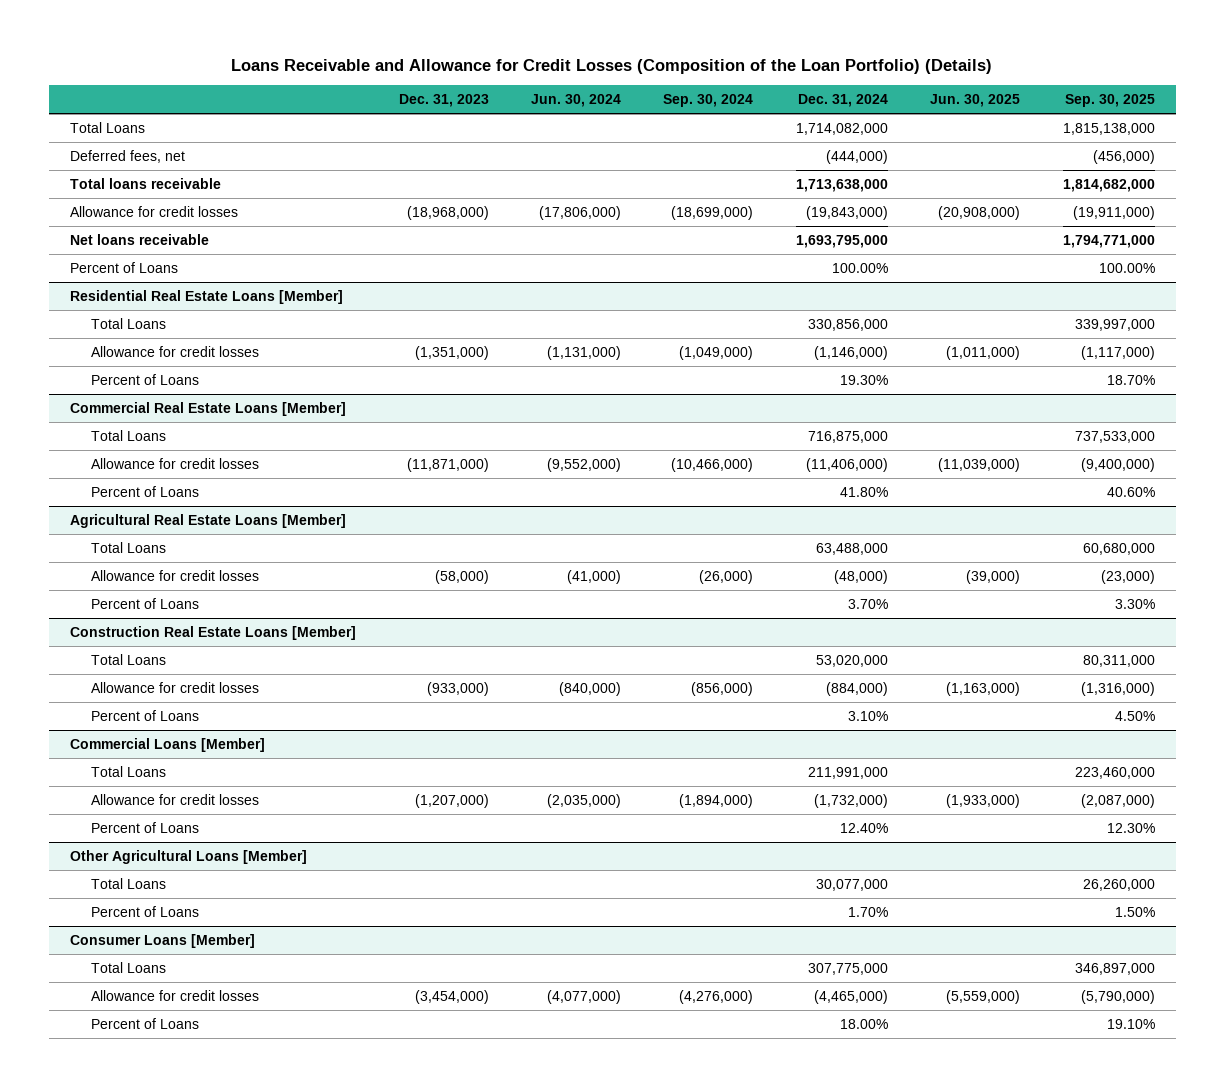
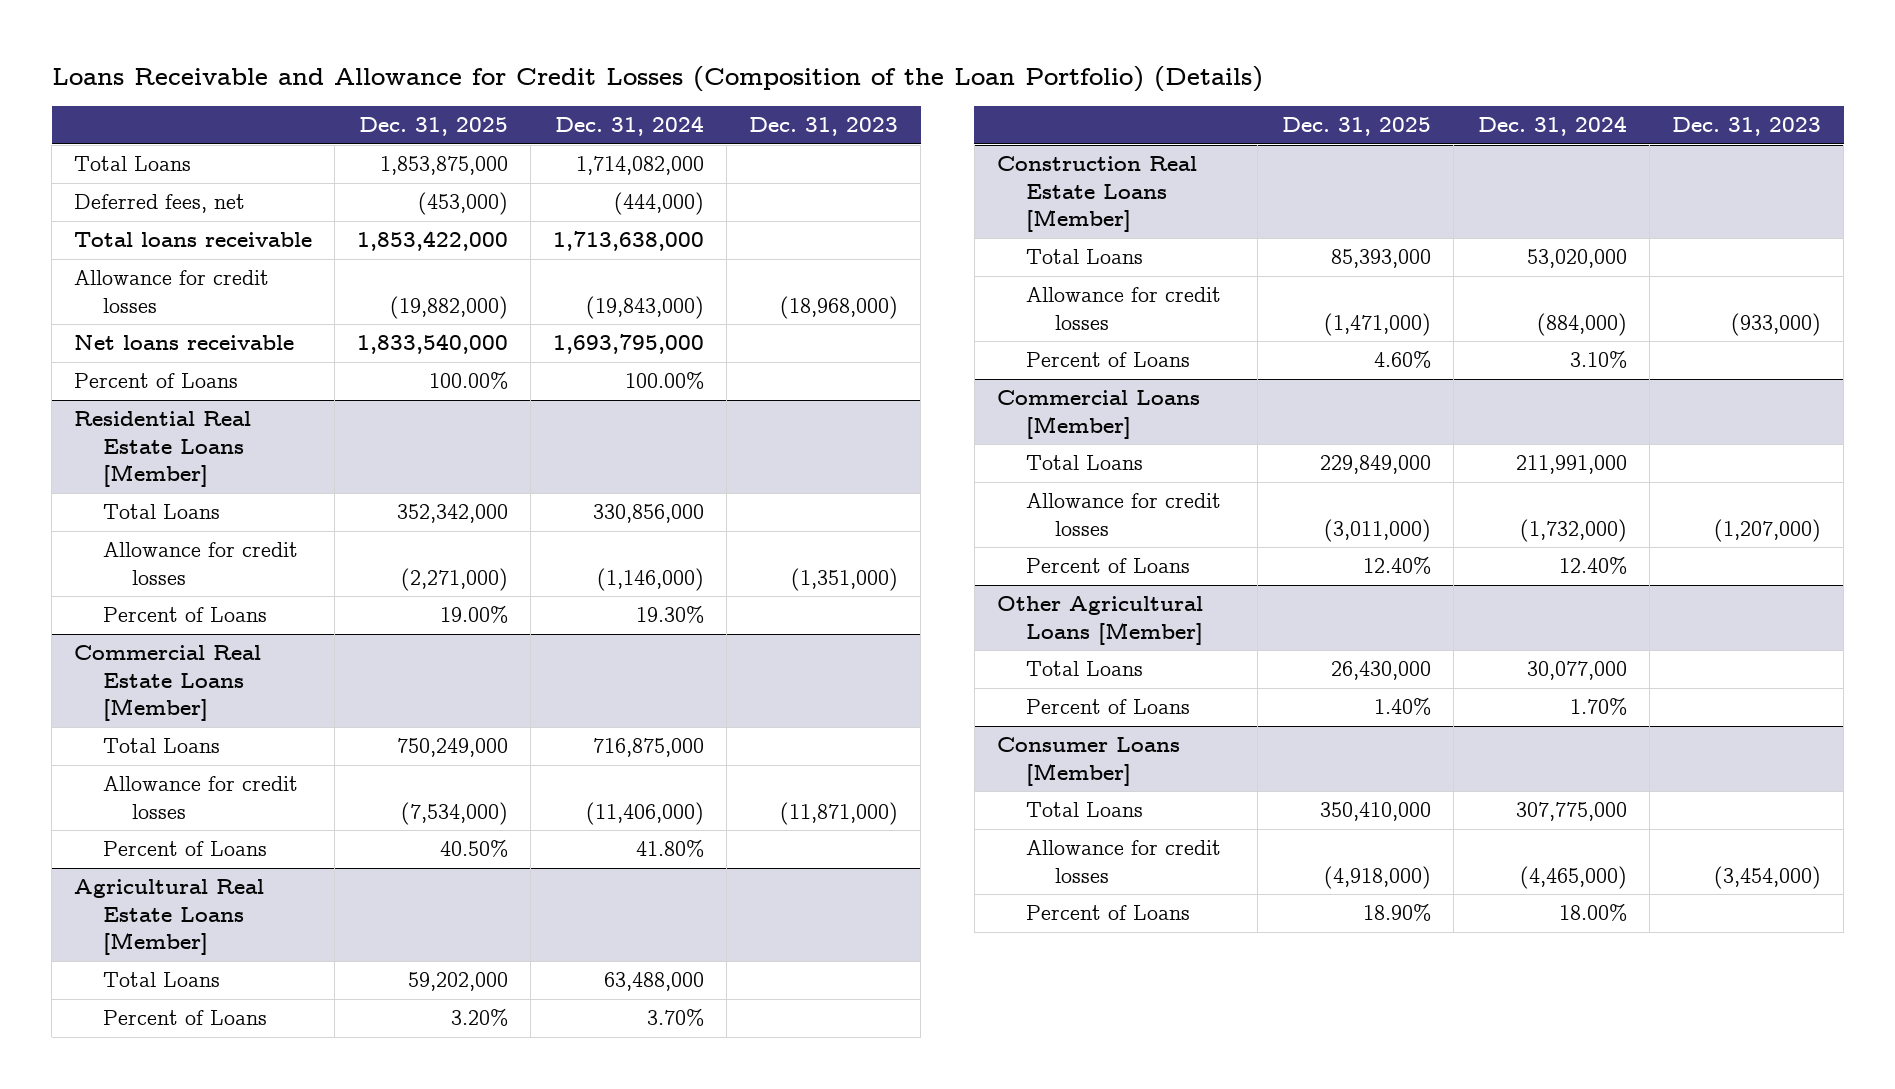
- | Dec. 31, 2023 | Jun. 30, 2024 | Sep. 30, 2024 | Dec. 31, 2024 | Jun. 30, 2025 | Sep. 30, 2025
+ | Dec. 31, 2025 | Dec. 31, 2024 | Dec. 31, 2023
@ Agricultural Real Estate Loans [Member]
- Allowance for credit losses | (58,000) | (41,000) | (26,000) | (48,000) | (39,000) | (23,000)

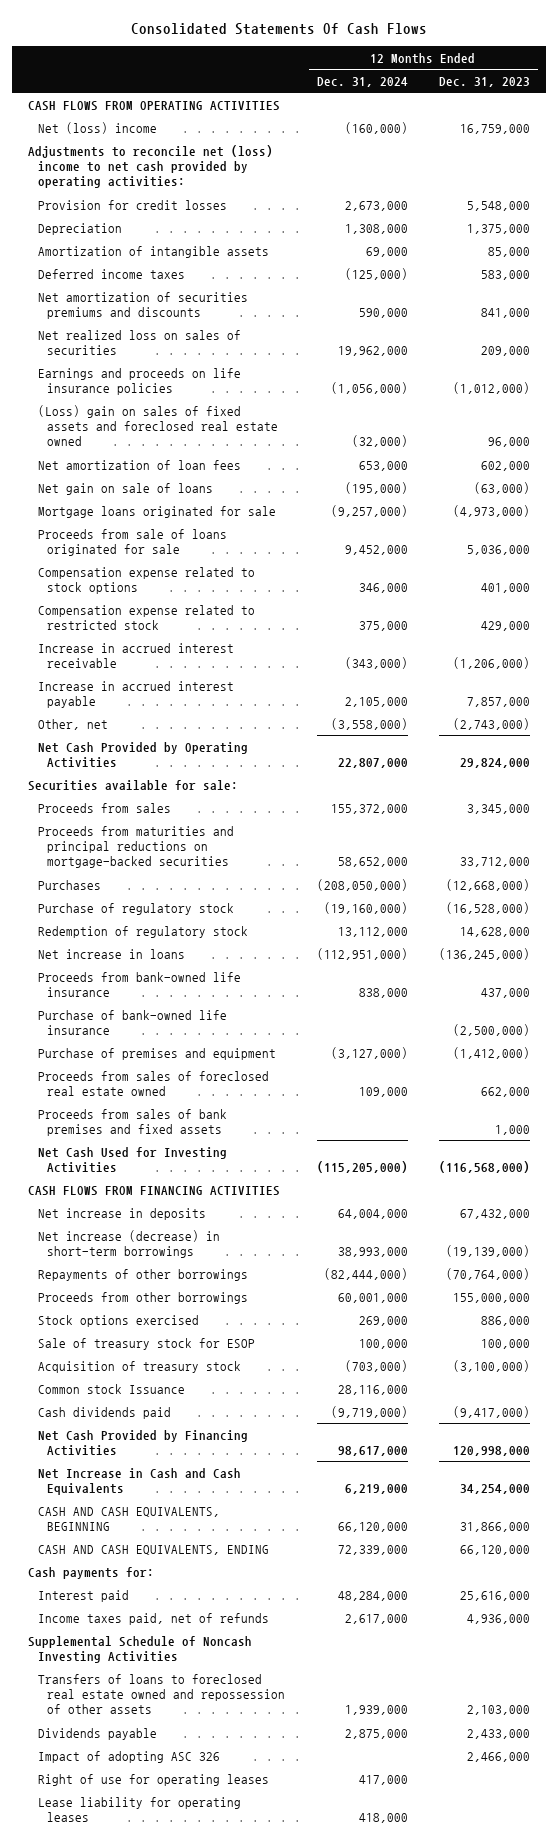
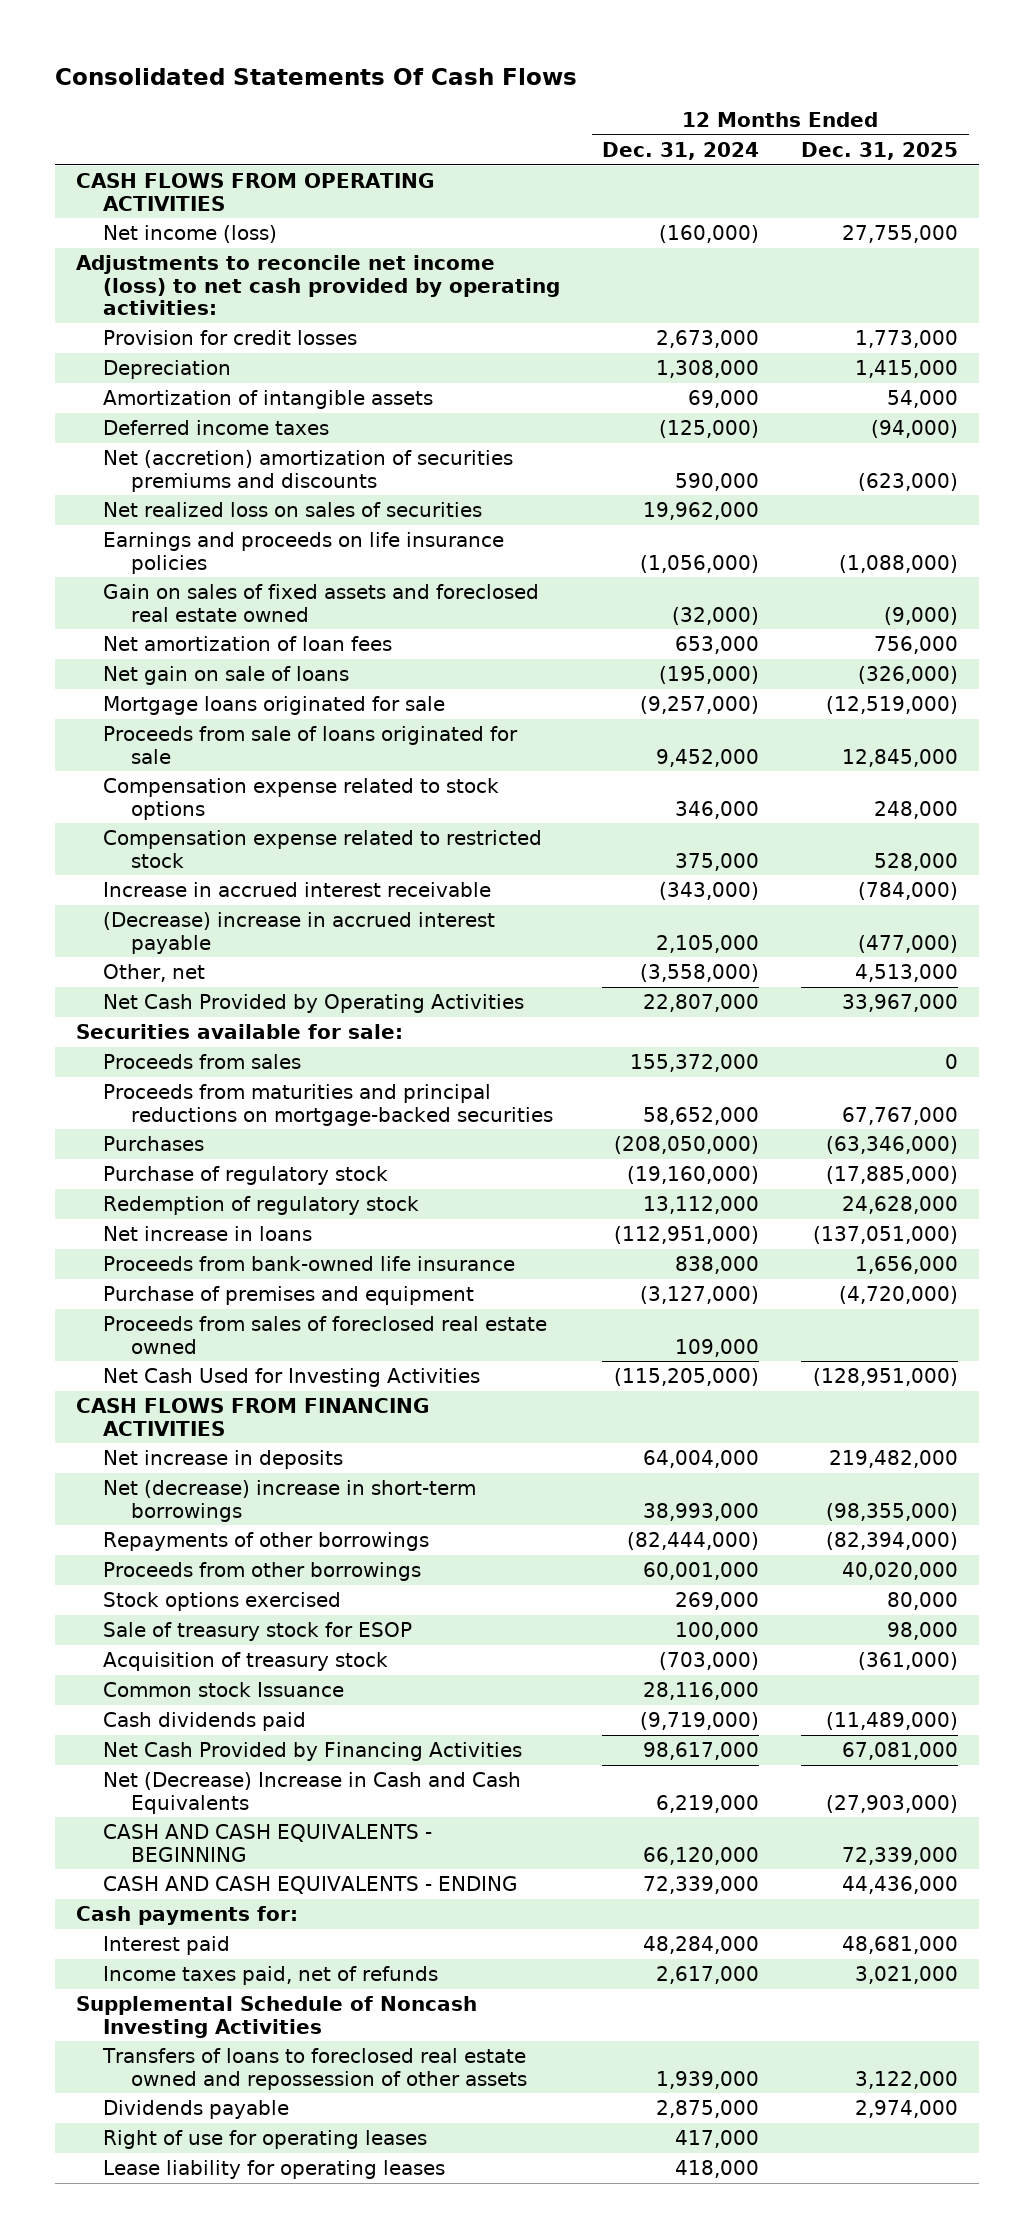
- | 12 Months Ended Dec. 31, 2024 | 12 Months Ended Dec. 31, 2023
+ | 12 Months Ended Dec. 31, 2024 | 12 Months Ended Dec. 31, 2025
- Net (loss) income | (160,000) | 16,759,000
- Adjustments to reconcile net (loss) income to net cash provided by operating activities:
+ Net income (loss) | (160,000) | 27,755,000
+ Adjustments to reconcile net income (loss) to net cash provided by operating activities:
- Net amortization of securities premiums and discounts | 590,000 | 841,000
+ Net (accretion) amortization of securities premiums and discounts | 590,000 | (623,000)
- (Loss) gain on sales of fixed assets and foreclosed real estate owned | (32,000) | 96,000
+ Gain on sales of fixed assets and foreclosed real estate owned | (32,000) | (9,000)
- Increase in accrued interest payable | 2,105,000 | 7,857,000
+ (Decrease) increase in accrued interest payable | 2,105,000 | (477,000)
- Purchase of bank-owned life insurance | | (2,500,000)
- Proceeds from sales of bank premises and fixed assets | | 1,000
- Net increase (decrease) in short-term borrowings | 38,993,000 | (19,139,000)
+ Net (decrease) increase in short-term borrowings | 38,993,000 | (98,355,000)
- Net Increase in Cash and Cash Equivalents | 6,219,000 | 34,254,000
- CASH AND CASH EQUIVALENTS, BEGINNING | 66,120,000 | 31,866,000
- CASH AND CASH EQUIVALENTS, ENDING | 72,339,000 | 66,120,000
+ Net (Decrease) Increase in Cash and Cash Equivalents | 6,219,000 | (27,903,000)
+ CASH AND CASH EQUIVALENTS - BEGINNING | 66,120,000 | 72,339,000
+ CASH AND CASH EQUIVALENTS - ENDING | 72,339,000 | 44,436,000
- Impact of adopting ASC 326 | | 2,466,000

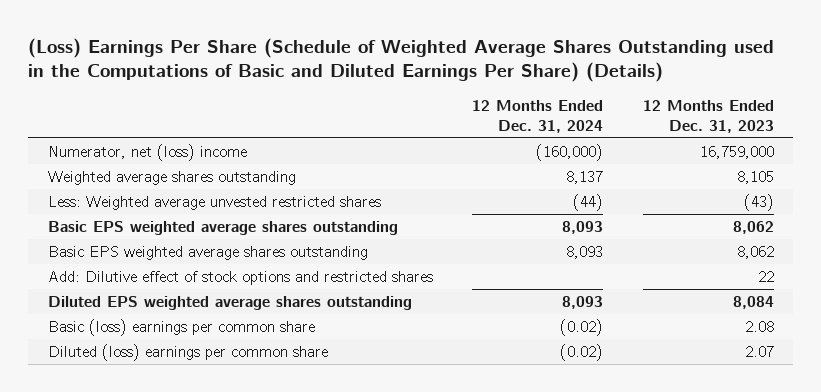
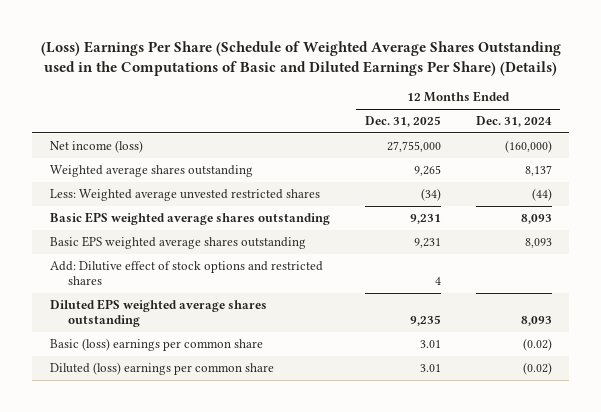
- | 12 Months Ended Dec. 31, 2024 | 12 Months Ended Dec. 31, 2023
+ | 12 Months Ended Dec. 31, 2025 | 12 Months Ended Dec. 31, 2024
- Numerator, net (loss) income | (160,000) | 16,759,000
+ Net income (loss) | 27,755,000 | (160,000)

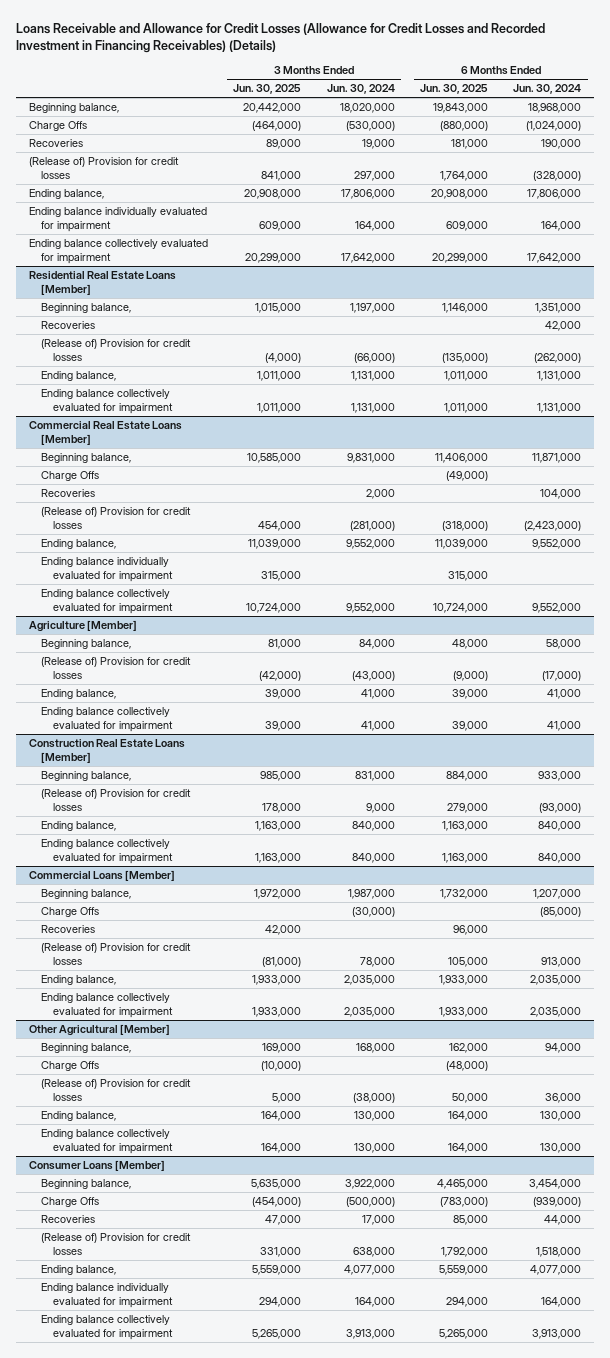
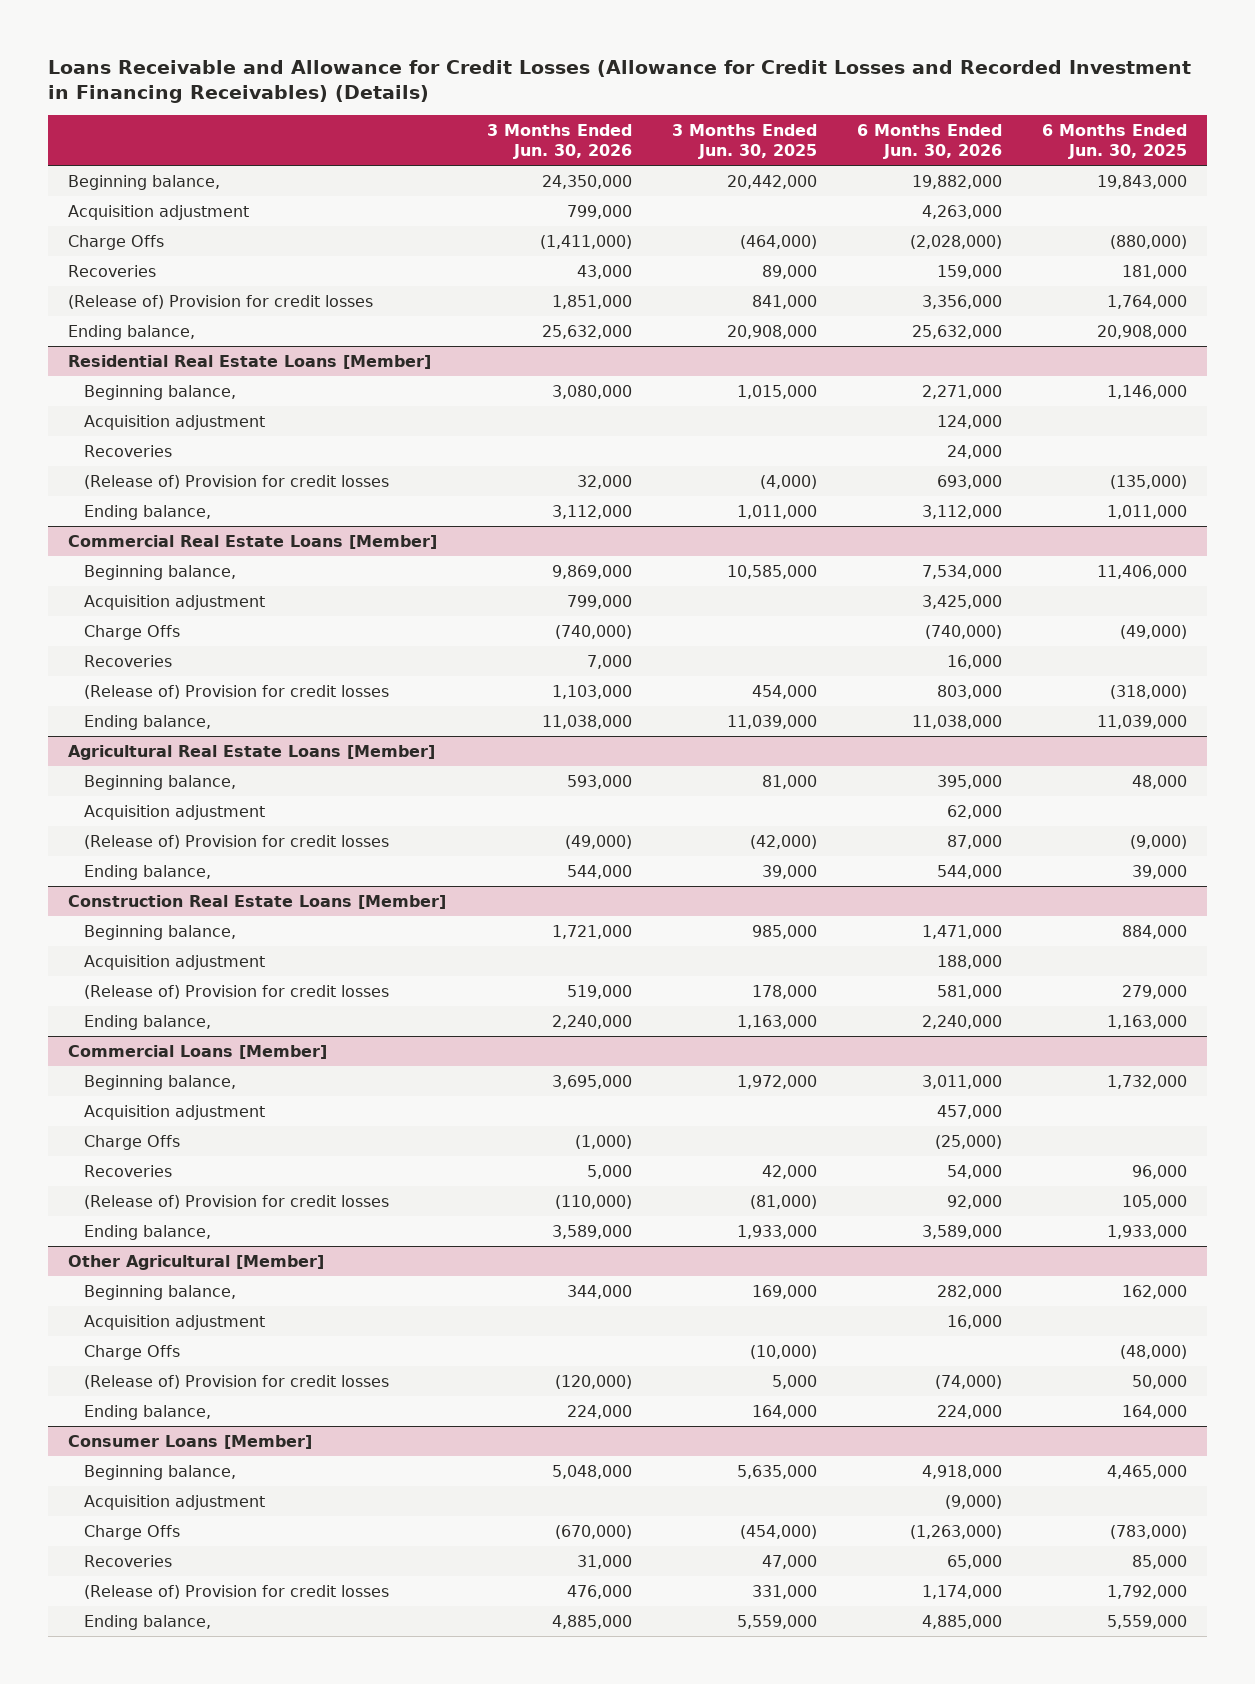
- | 3 Months Ended Jun. 30, 2025 | 3 Months Ended Jun. 30, 2024 | 6 Months Ended Jun. 30, 2025 | 6 Months Ended Jun. 30, 2024
+ | 3 Months Ended Jun. 30, 2026 | 3 Months Ended Jun. 30, 2025 | 6 Months Ended Jun. 30, 2026 | 6 Months Ended Jun. 30, 2025
+ Acquisition adjustment | 799,000 | | 4,263,000 |
- Ending balance individually evaluated for impairment | 609,000 | 164,000 | 609,000 | 164,000
- Ending balance collectively evaluated for impairment | 20,299,000 | 17,642,000 | 20,299,000 | 17,642,000
@ Residential Real Estate Loans [Member]
+ Acquisition adjustment | | | 124,000 |
- Ending balance collectively evaluated for impairment | 1,011,000 | 1,131,000 | 1,011,000 | 1,131,000
@ Commercial Real Estate Loans [Member]
+ Acquisition adjustment | 799,000 | | 3,425,000 |
- Ending balance individually evaluated for impairment | 315,000 | | 315,000 |
- Ending balance collectively evaluated for impairment | 10,724,000 | 9,552,000 | 10,724,000 | 9,552,000
- Agriculture [Member]
+ Agricultural Real Estate Loans [Member]
+ Acquisition adjustment | | | 62,000 |
- Ending balance collectively evaluated for impairment | 39,000 | 41,000 | 39,000 | 41,000
@ Construction Real Estate Loans [Member]
+ Acquisition adjustment | | | 188,000 |
- Ending balance collectively evaluated for impairment | 1,163,000 | 840,000 | 1,163,000 | 840,000
@ Commercial Loans [Member]
+ Acquisition adjustment | | | 457,000 |
- Ending balance collectively evaluated for impairment | 1,933,000 | 2,035,000 | 1,933,000 | 2,035,000
@ Other Agricultural [Member]
+ Acquisition adjustment | | | 16,000 |
- Ending balance collectively evaluated for impairment | 164,000 | 130,000 | 164,000 | 130,000
@ Consumer Loans [Member]
+ Acquisition adjustment | | | (9,000) |
- Ending balance individually evaluated for impairment | 294,000 | 164,000 | 294,000 | 164,000
- Ending balance collectively evaluated for impairment | 5,265,000 | 3,913,000 | 5,265,000 | 3,913,000

